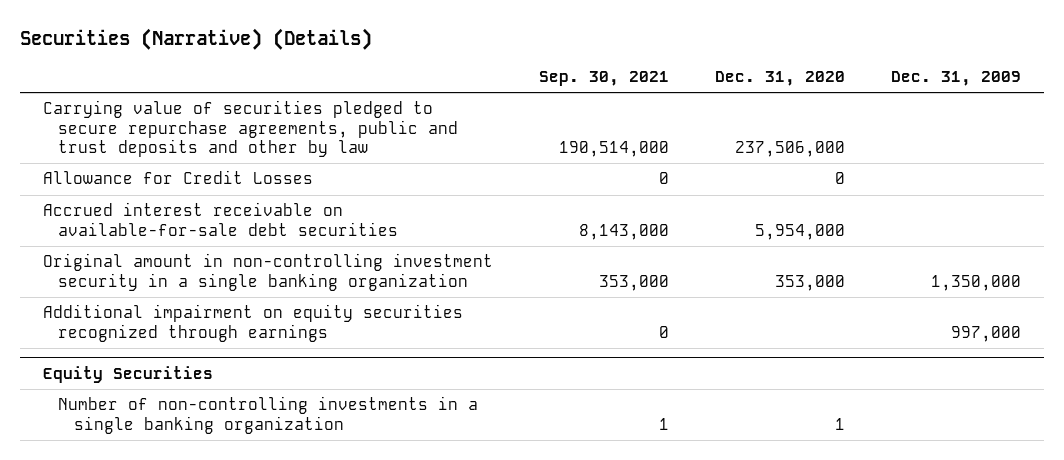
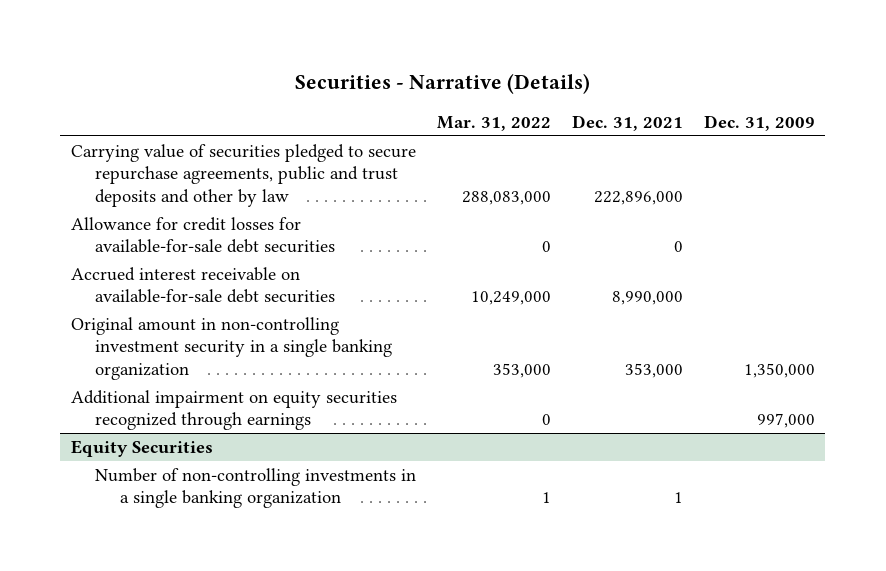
- Securities (Narrative) (Details)
+ Securities - Narrative (Details)
- | Sep. 30, 2021 | Dec. 31, 2020 | Dec. 31, 2009
+ | Mar. 31, 2022 | Dec. 31, 2021 | Dec. 31, 2009
- Allowance for Credit Losses | 0 | 0 |
+ Allowance for credit losses for available-for-sale debt securities | 0 | 0 |

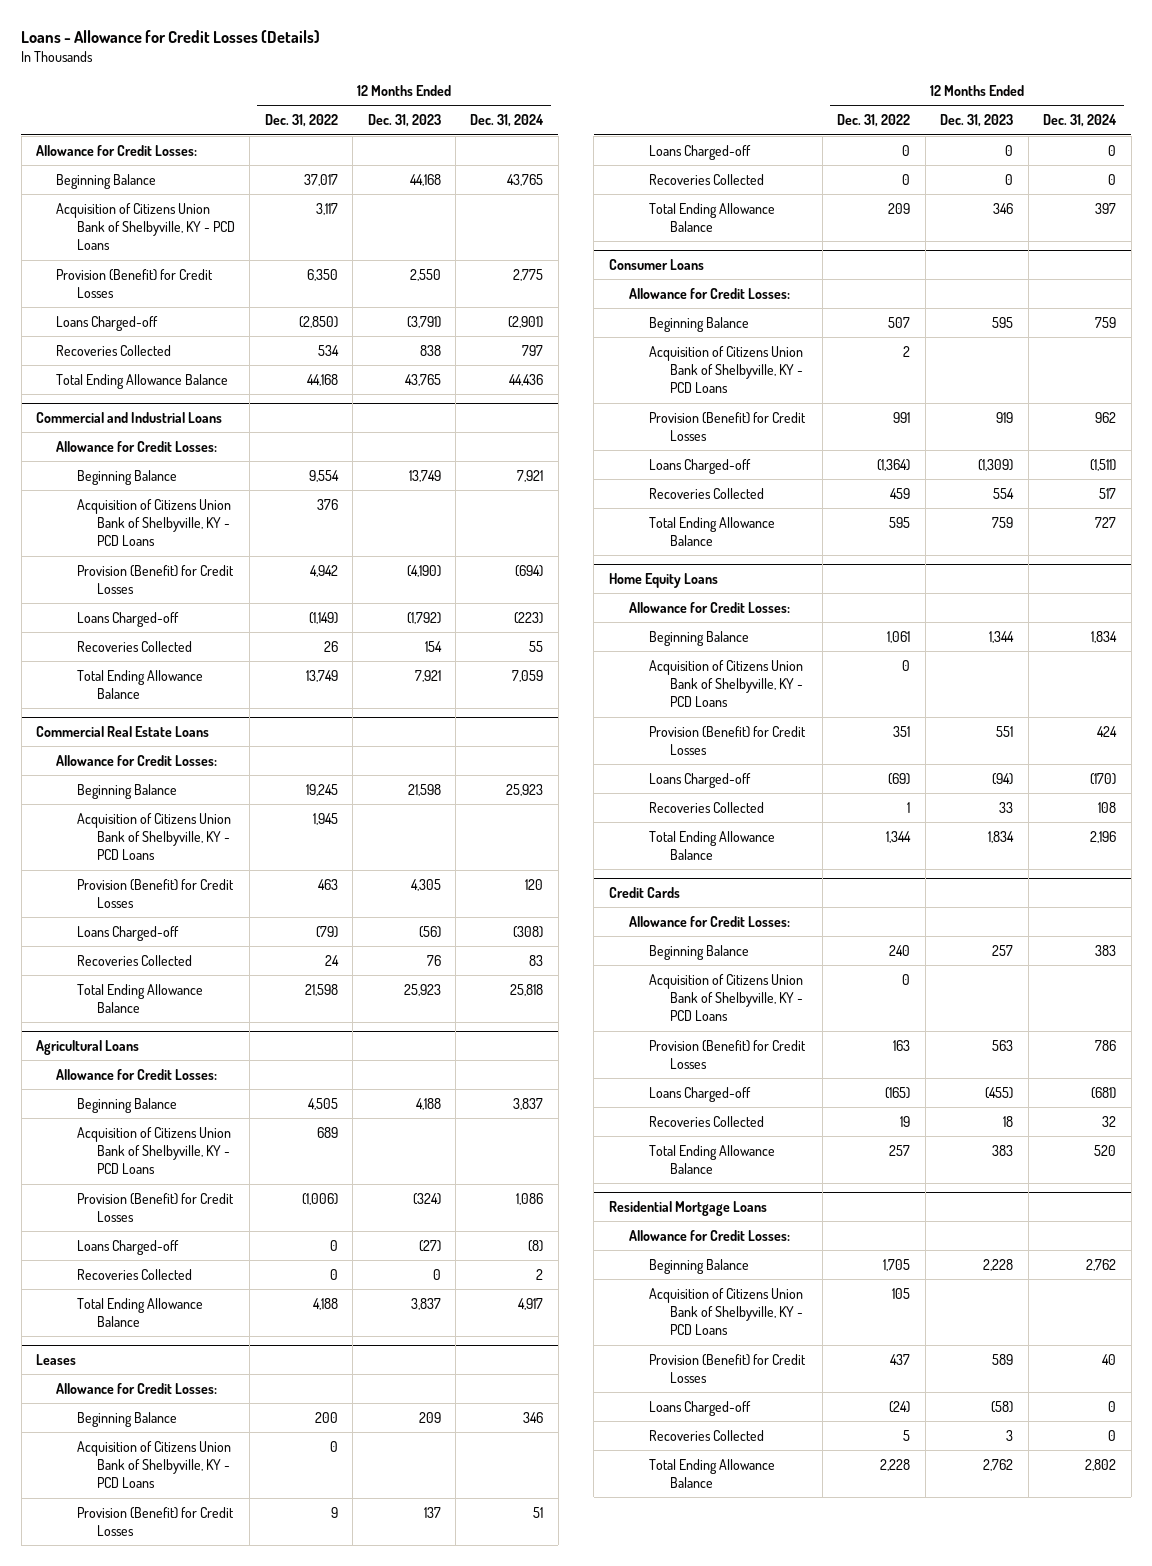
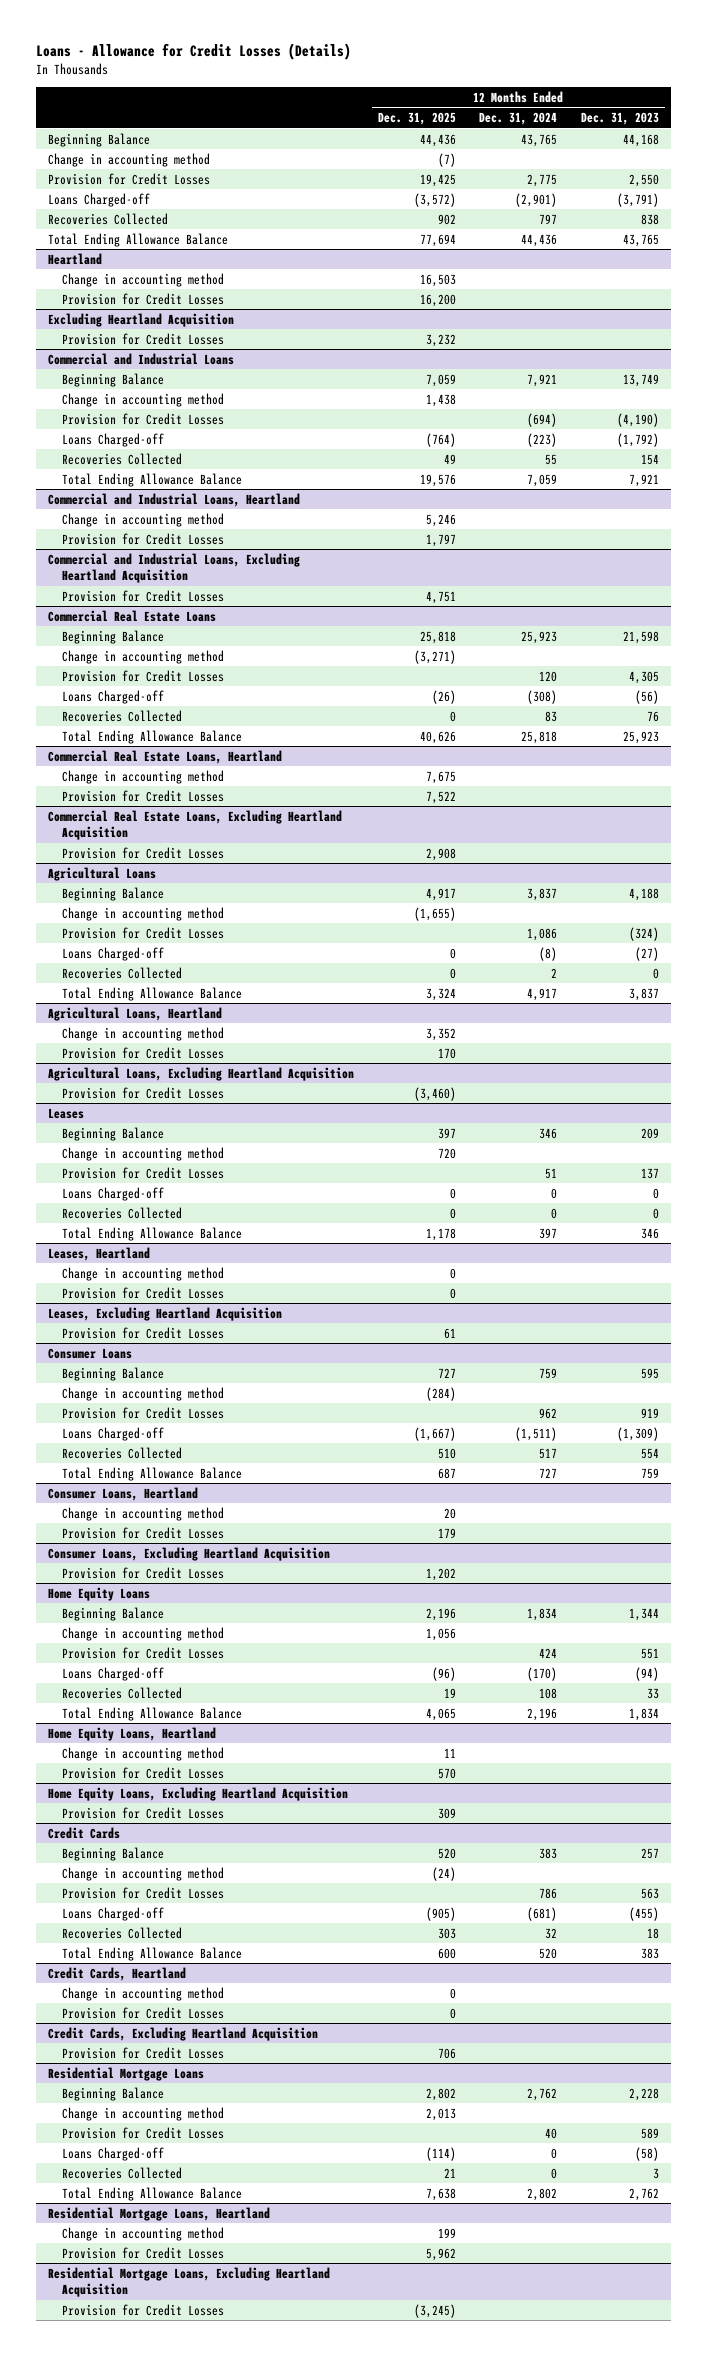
- | 12 Months Ended Dec. 31, 2022 | 12 Months Ended Dec. 31, 2023 | 12 Months Ended Dec. 31, 2024
+ | 12 Months Ended Dec. 31, 2025 | 12 Months Ended Dec. 31, 2024 | 12 Months Ended Dec. 31, 2023
- Allowance for Credit Losses:
- Acquisition of Citizens Union Bank of Shelbyville, KY - PCD Loans | 3,117 | |
- Provision (Benefit) for Credit Losses | 6,350 | 2,550 | 2,775
+ Change in accounting method | (7) | |
+ Provision for Credit Losses | 19,425 | 2,775 | 2,550
+ Heartland
+ Change in accounting method | 16,503 | |
+ Provision for Credit Losses | 16,200 | |
+ Excluding Heartland Acquisition
+ Provision for Credit Losses | 3,232 | |
@ Commercial and Industrial Loans
- Allowance for Credit Losses:
- Acquisition of Citizens Union Bank of Shelbyville, KY - PCD Loans | 376 | |
- Provision (Benefit) for Credit Losses | 4,942 | (4,190) | (694)
+ Change in accounting method | 1,438 | |
+ Provision for Credit Losses | | (694) | (4,190)
+ Commercial and Industrial Loans, Heartland
+ Change in accounting method | 5,246 | |
+ Provision for Credit Losses | 1,797 | |
+ Commercial and Industrial Loans, Excluding Heartland Acquisition
+ Provision for Credit Losses | 4,751 | |
@ Commercial Real Estate Loans
- Allowance for Credit Losses:
- Acquisition of Citizens Union Bank of Shelbyville, KY - PCD Loans | 1,945 | |
- Provision (Benefit) for Credit Losses | 463 | 4,305 | 120
+ Change in accounting method | (3,271) | |
+ Provision for Credit Losses | | 120 | 4,305
+ Commercial Real Estate Loans, Heartland
+ Change in accounting method | 7,675 | |
+ Provision for Credit Losses | 7,522 | |
+ Commercial Real Estate Loans, Excluding Heartland Acquisition
+ Provision for Credit Losses | 2,908 | |
@ Agricultural Loans
- Allowance for Credit Losses:
- Acquisition of Citizens Union Bank of Shelbyville, KY - PCD Loans | 689 | |
- Provision (Benefit) for Credit Losses | (1,006) | (324) | 1,086
+ Change in accounting method | (1,655) | |
+ Provision for Credit Losses | | 1,086 | (324)
+ Agricultural Loans, Heartland
+ Change in accounting method | 3,352 | |
+ Provision for Credit Losses | 170 | |
+ Agricultural Loans, Excluding Heartland Acquisition
+ Provision for Credit Losses | (3,460) | |
@ Leases
- Allowance for Credit Losses:
- Acquisition of Citizens Union Bank of Shelbyville, KY - PCD Loans | 0 | |
- Provision (Benefit) for Credit Losses | 9 | 137 | 51
+ Change in accounting method | 720 | |
+ Provision for Credit Losses | | 51 | 137
+ Leases, Heartland
+ Change in accounting method | 0 | |
+ Provision for Credit Losses | 0 | |
+ Leases, Excluding Heartland Acquisition
+ Provision for Credit Losses | 61 | |
@ Consumer Loans
- Allowance for Credit Losses:
- Acquisition of Citizens Union Bank of Shelbyville, KY - PCD Loans | 2 | |
- Provision (Benefit) for Credit Losses | 991 | 919 | 962
+ Change in accounting method | (284) | |
+ Provision for Credit Losses | | 962 | 919
+ Consumer Loans, Heartland
+ Change in accounting method | 20 | |
+ Provision for Credit Losses | 179 | |
+ Consumer Loans, Excluding Heartland Acquisition
+ Provision for Credit Losses | 1,202 | |
@ Home Equity Loans
- Allowance for Credit Losses:
- Acquisition of Citizens Union Bank of Shelbyville, KY - PCD Loans | 0 | |
- Provision (Benefit) for Credit Losses | 351 | 551 | 424
+ Change in accounting method | 1,056 | |
+ Provision for Credit Losses | | 424 | 551
+ Home Equity Loans, Heartland
+ Change in accounting method | 11 | |
+ Provision for Credit Losses | 570 | |
+ Home Equity Loans, Excluding Heartland Acquisition
+ Provision for Credit Losses | 309 | |
@ Credit Cards
- Allowance for Credit Losses:
- Acquisition of Citizens Union Bank of Shelbyville, KY - PCD Loans | 0 | |
- Provision (Benefit) for Credit Losses | 163 | 563 | 786
+ Change in accounting method | (24) | |
+ Provision for Credit Losses | | 786 | 563
+ Credit Cards, Heartland
+ Change in accounting method | 0 | |
+ Provision for Credit Losses | 0 | |
+ Credit Cards, Excluding Heartland Acquisition
+ Provision for Credit Losses | 706 | |
@ Residential Mortgage Loans
- Allowance for Credit Losses:
- Acquisition of Citizens Union Bank of Shelbyville, KY - PCD Loans | 105 | |
- Provision (Benefit) for Credit Losses | 437 | 589 | 40
+ Change in accounting method | 2,013 | |
+ Provision for Credit Losses | | 40 | 589
+ Residential Mortgage Loans, Heartland
+ Change in accounting method | 199 | |
+ Provision for Credit Losses | 5,962 | |
+ Residential Mortgage Loans, Excluding Heartland Acquisition
+ Provision for Credit Losses | (3,245) | |

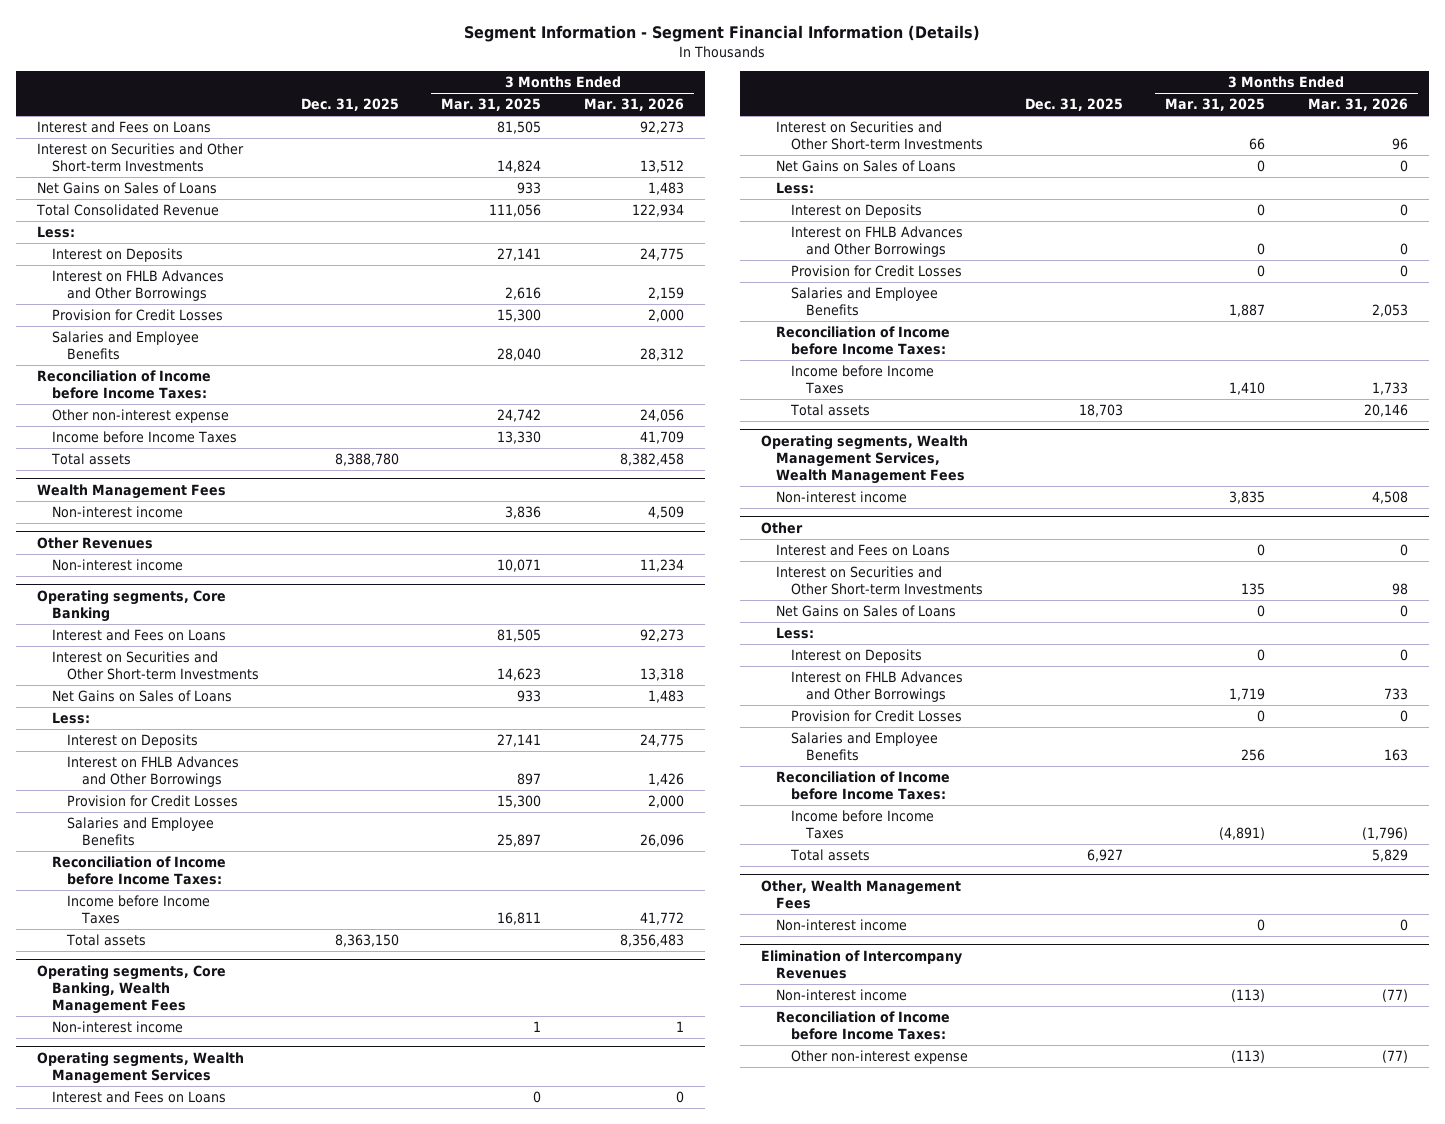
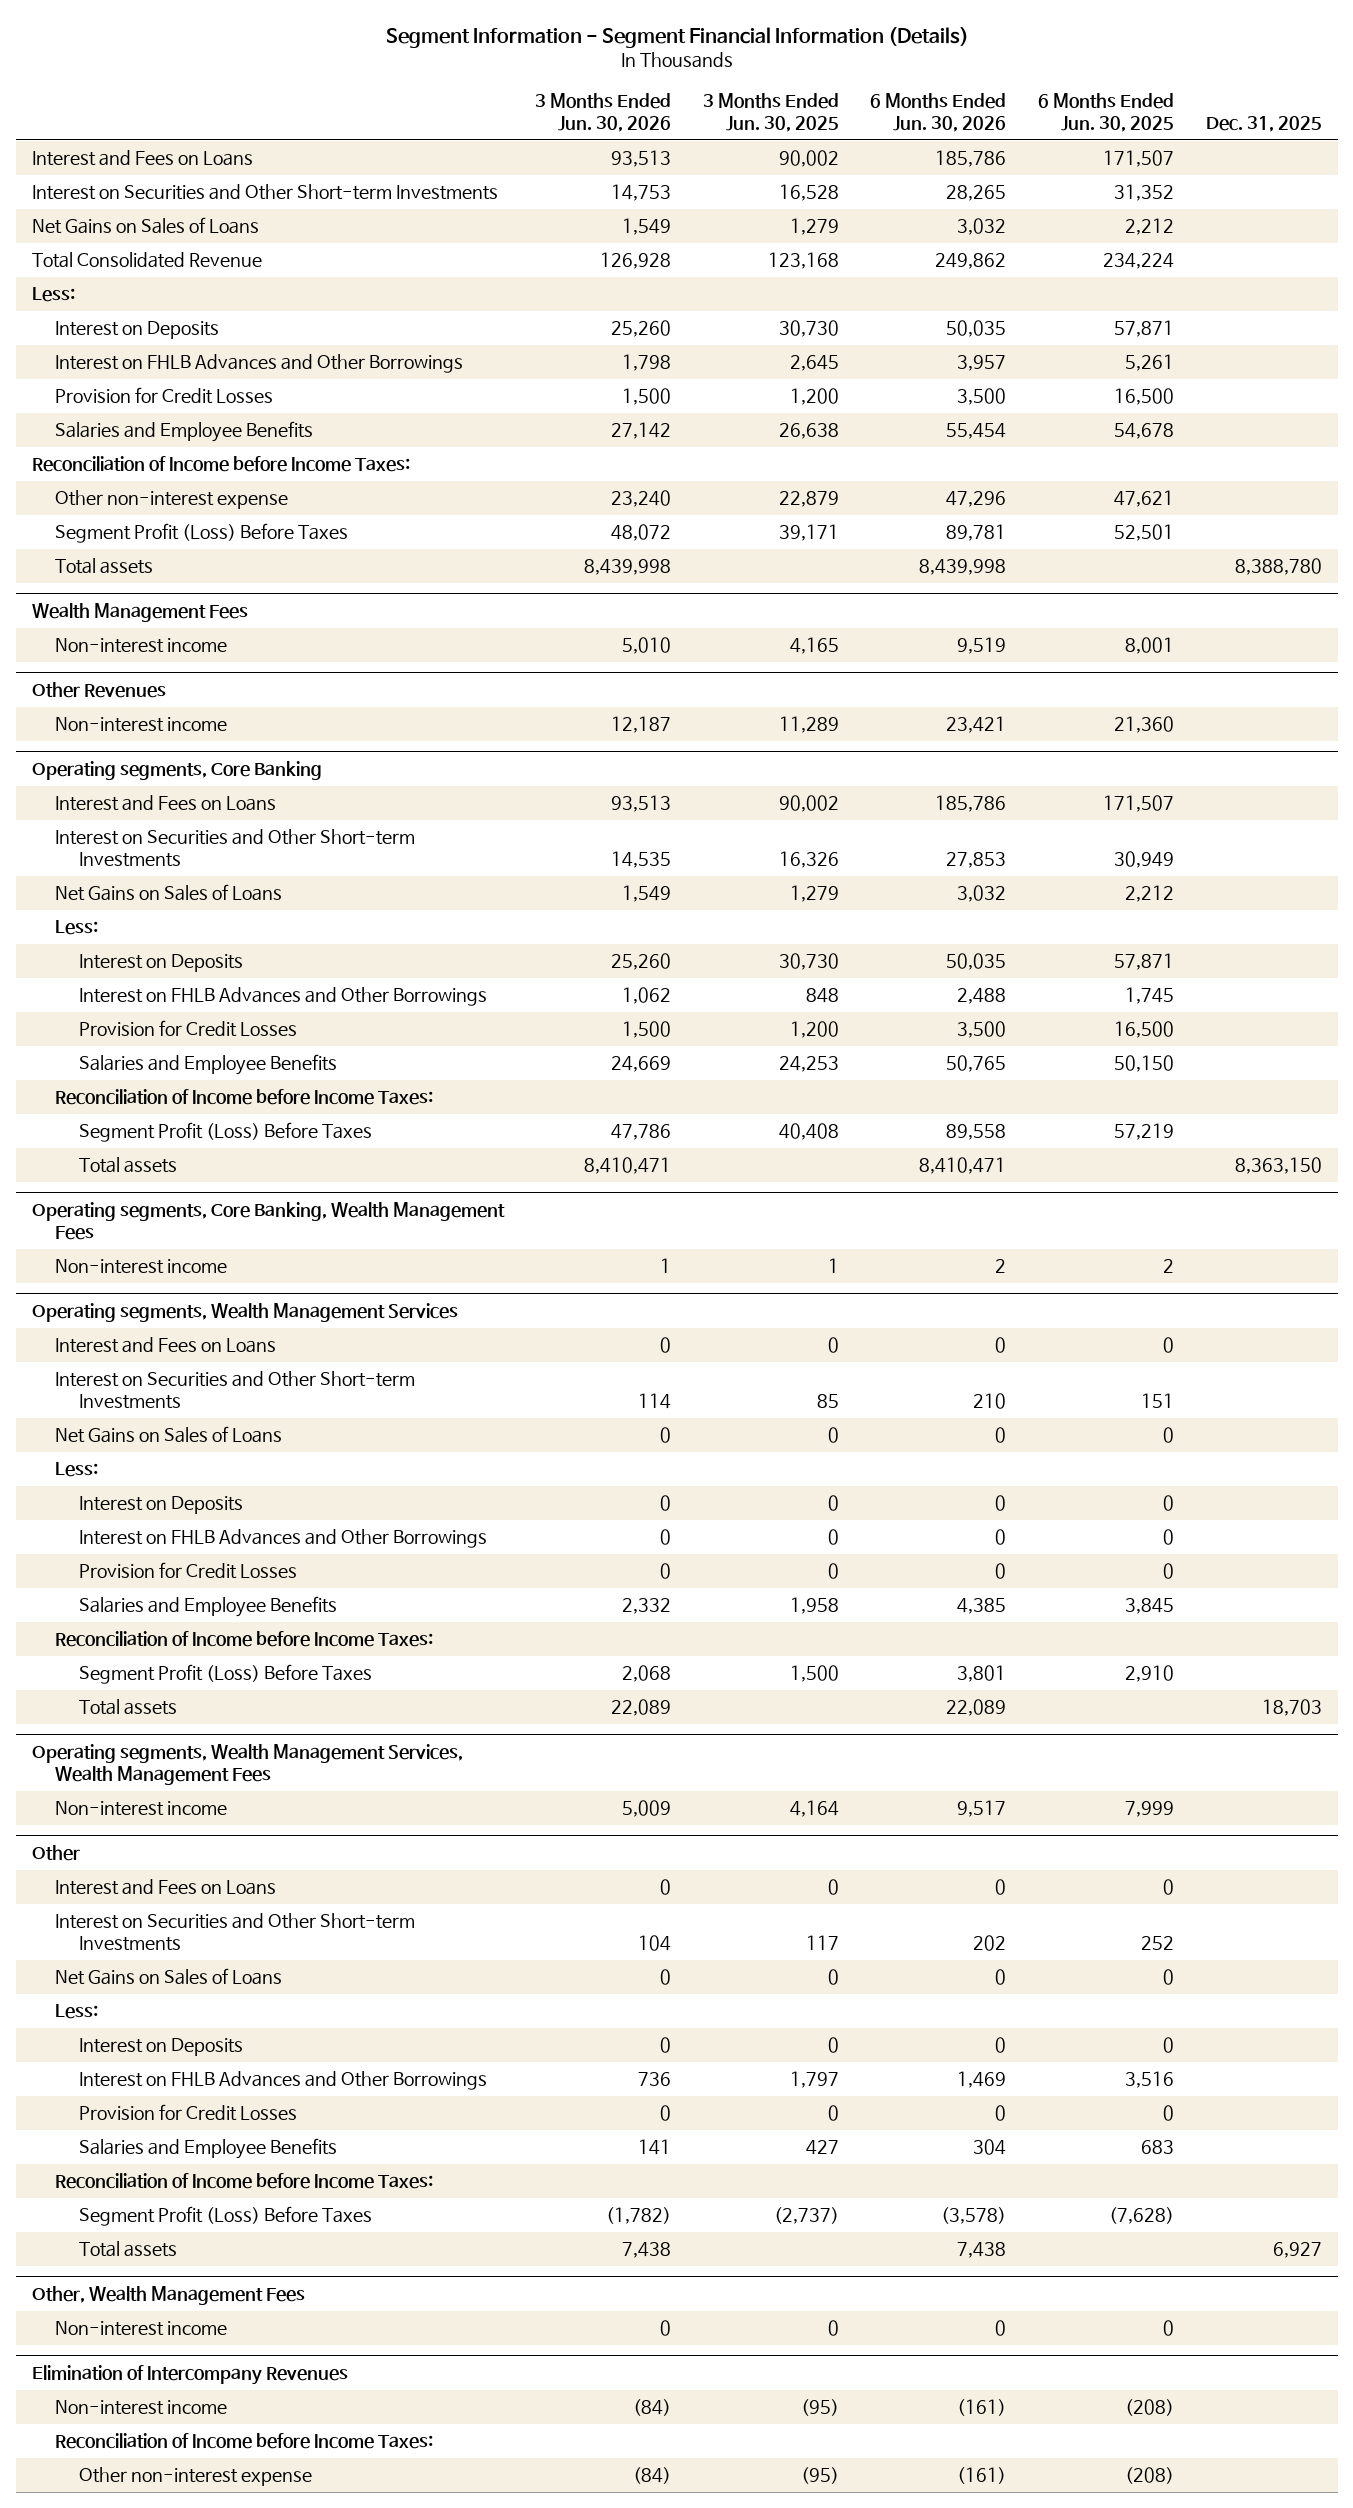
- | Dec. 31, 2025 | 3 Months Ended Mar. 31, 2025 | 3 Months Ended Mar. 31, 2026
+ | 3 Months Ended Jun. 30, 2026 | 3 Months Ended Jun. 30, 2025 | 6 Months Ended Jun. 30, 2026 | 6 Months Ended Jun. 30, 2025 | Dec. 31, 2025
- Income before Income Taxes | | 13,330 | 41,709
+ Segment Profit (Loss) Before Taxes | 48,072 | 39,171 | 89,781 | 52,501 |
@ Operating segments, Core Banking
- Income before Income Taxes | | 16,811 | 41,772
+ Segment Profit (Loss) Before Taxes | 47,786 | 40,408 | 89,558 | 57,219 |
@ Operating segments, Wealth Management Services
- Income before Income Taxes | | 1,410 | 1,733
+ Segment Profit (Loss) Before Taxes | 2,068 | 1,500 | 3,801 | 2,910 |
@ Other
- Income before Income Taxes | | (4,891) | (1,796)
+ Segment Profit (Loss) Before Taxes | (1,782) | (2,737) | (3,578) | (7,628) |

